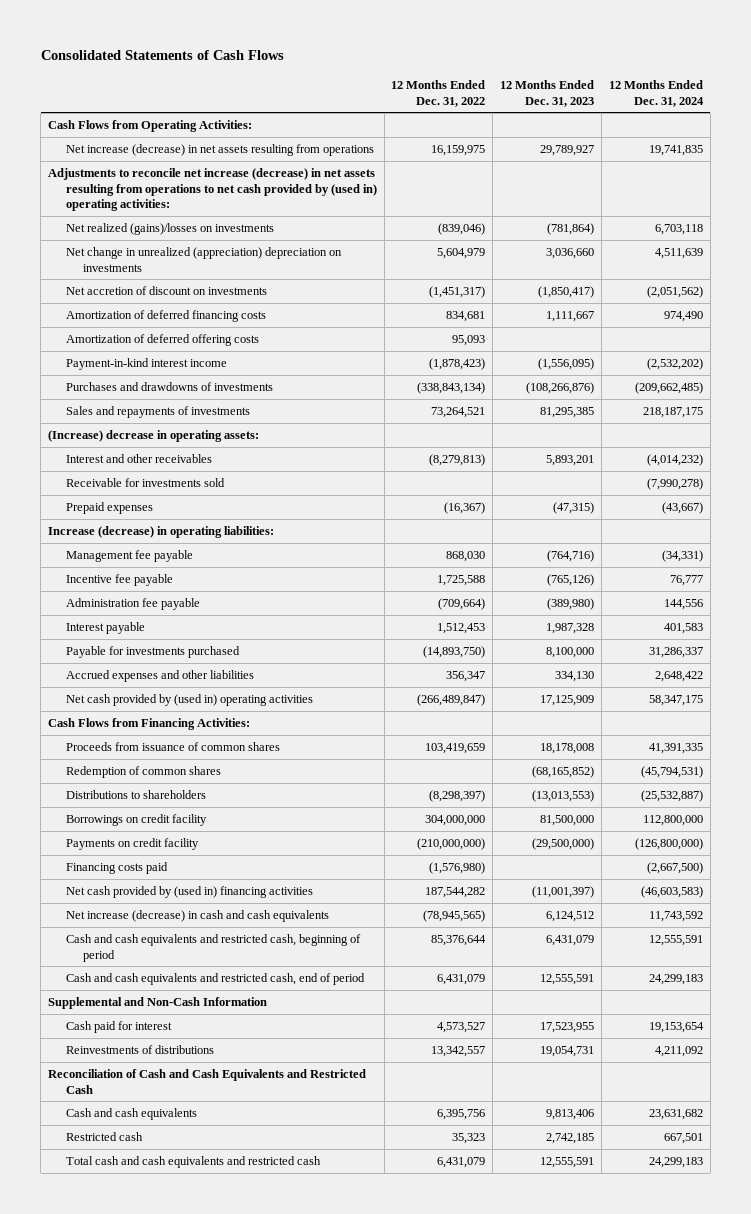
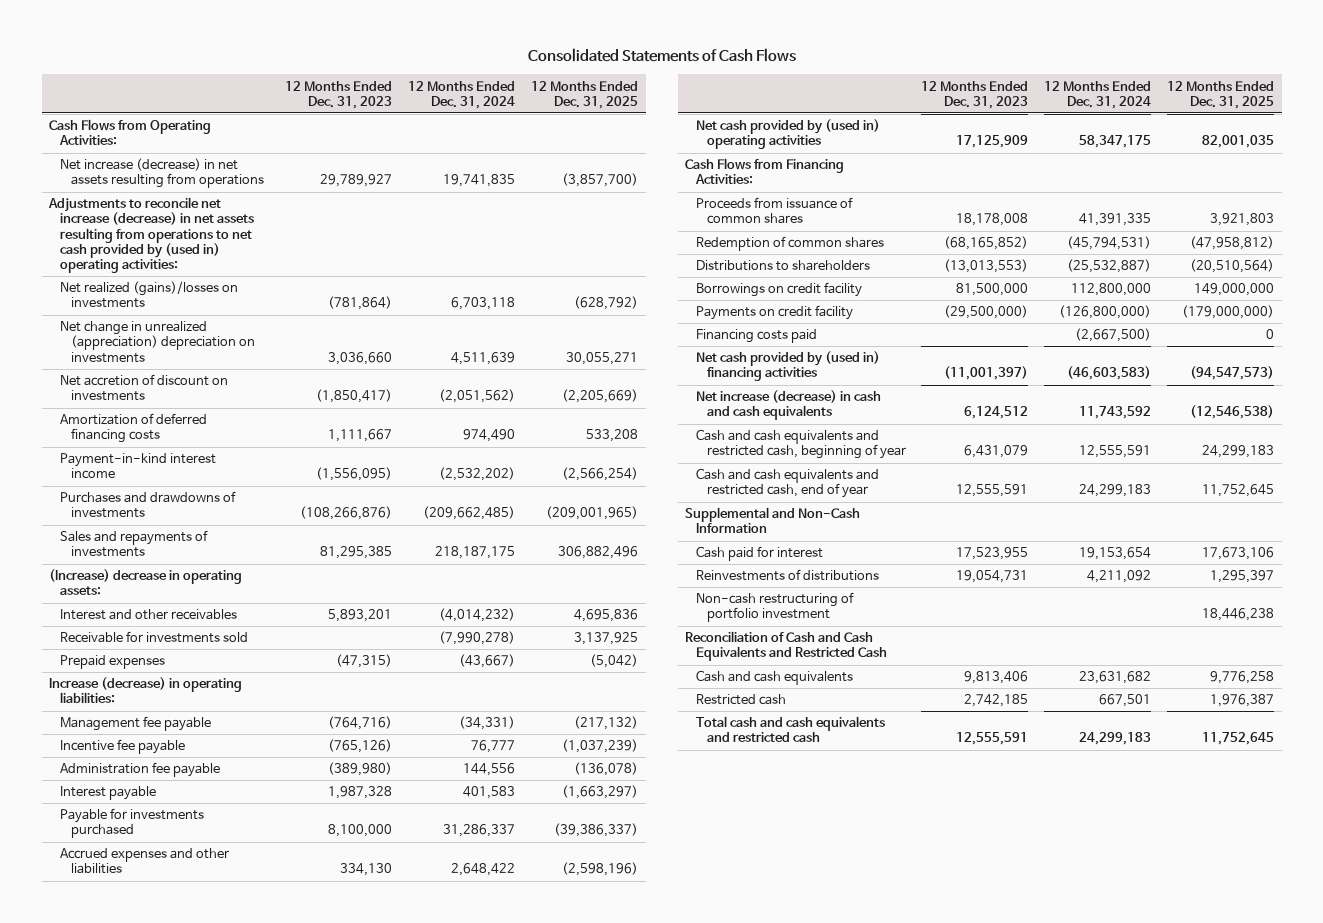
- | 12 Months Ended Dec. 31, 2022 | 12 Months Ended Dec. 31, 2023 | 12 Months Ended Dec. 31, 2024
+ | 12 Months Ended Dec. 31, 2023 | 12 Months Ended Dec. 31, 2024 | 12 Months Ended Dec. 31, 2025
- Amortization of deferred offering costs | 95,093 | |
- Cash and cash equivalents and restricted cash, beginning of period | 85,376,644 | 6,431,079 | 12,555,591
- Cash and cash equivalents and restricted cash, end of period | 6,431,079 | 12,555,591 | 24,299,183
+ Cash and cash equivalents and restricted cash, beginning of year | 6,431,079 | 12,555,591 | 24,299,183
+ Cash and cash equivalents and restricted cash, end of year | 12,555,591 | 24,299,183 | 11,752,645
+ Non-cash restructuring of portfolio investment | | | 18,446,238

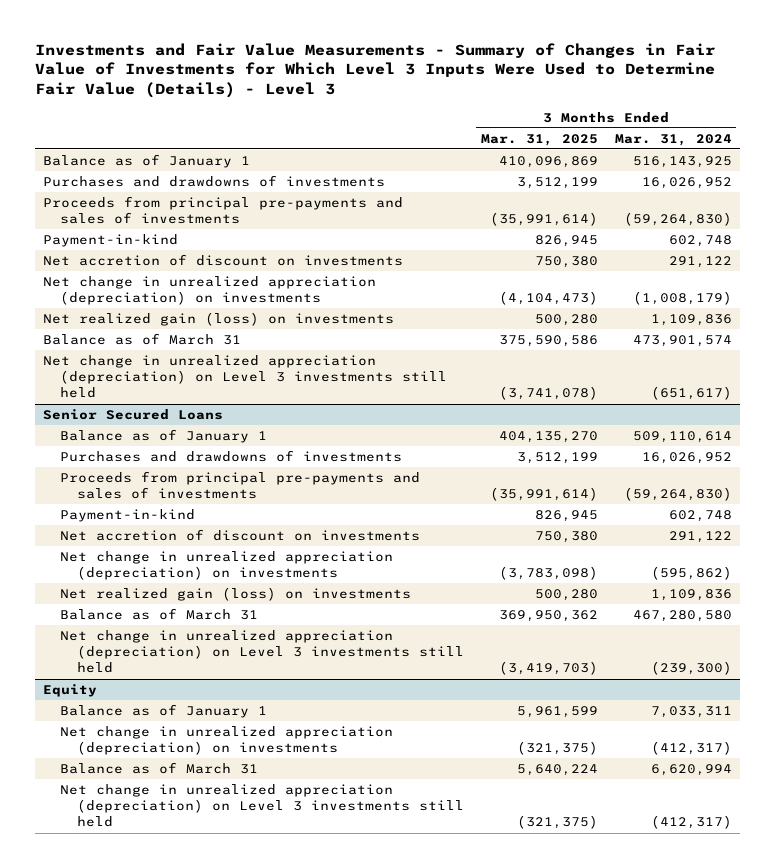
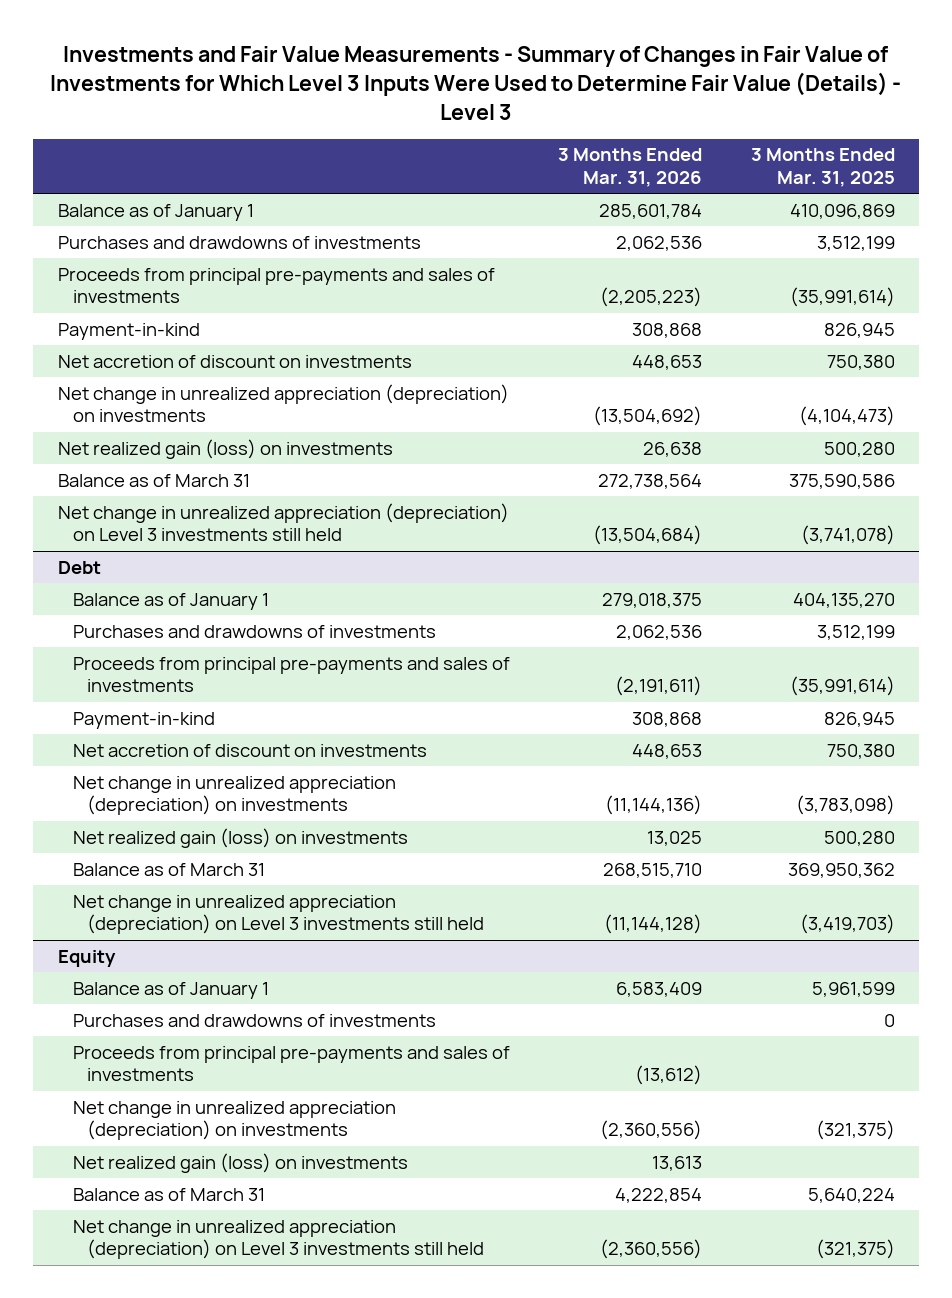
- | 3 Months Ended Mar. 31, 2025 | 3 Months Ended Mar. 31, 2024
+ | 3 Months Ended Mar. 31, 2026 | 3 Months Ended Mar. 31, 2025
- Senior Secured Loans
+ Debt
@ Equity
+ Purchases and drawdowns of investments | | 0
+ Proceeds from principal pre-payments and sales of investments | (13,612) |
+ Net realized gain (loss) on investments | 13,613 |

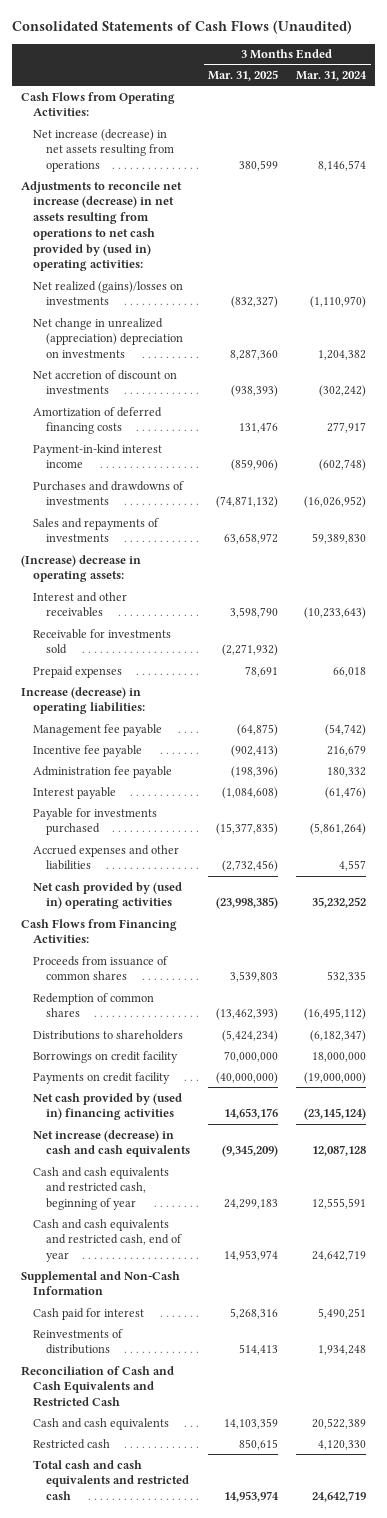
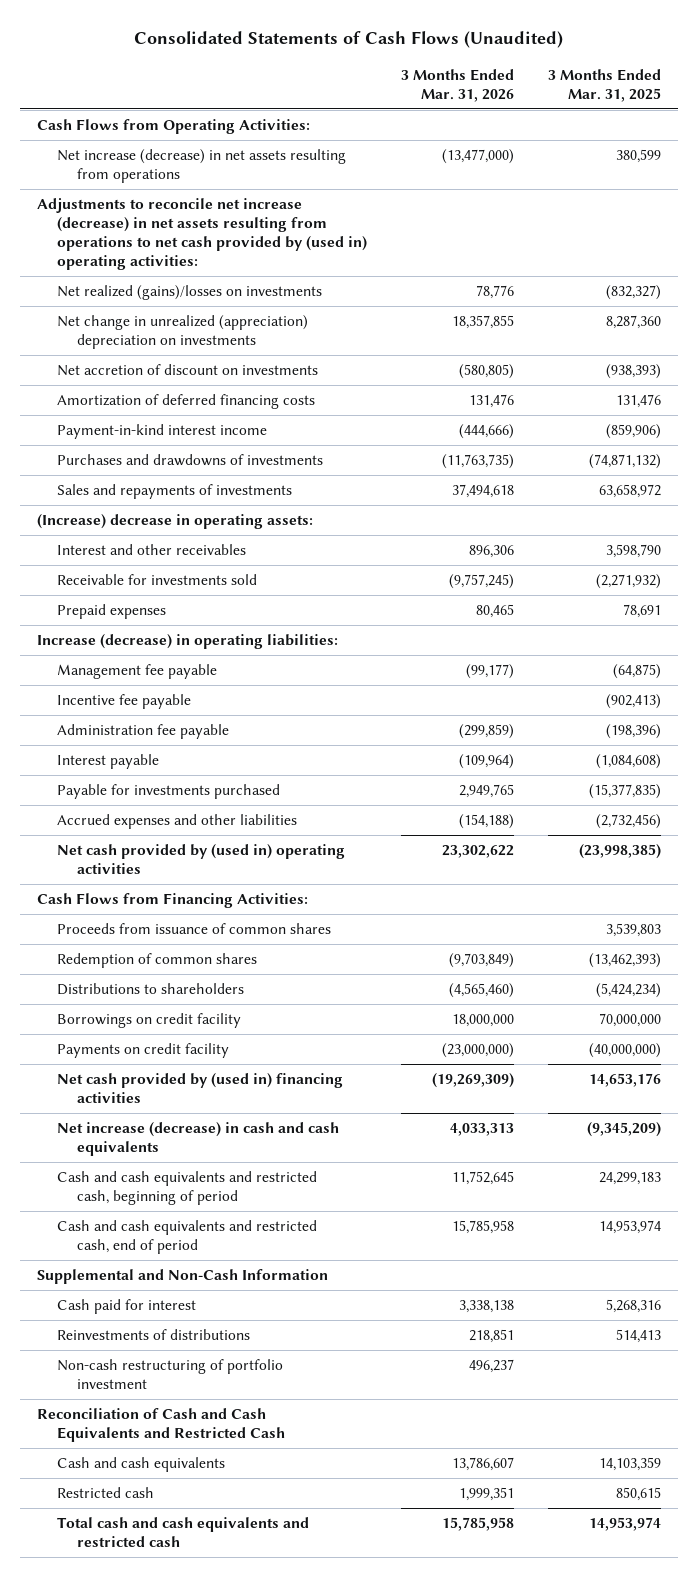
- | 3 Months Ended Mar. 31, 2025 | 3 Months Ended Mar. 31, 2024
+ | 3 Months Ended Mar. 31, 2026 | 3 Months Ended Mar. 31, 2025
- Cash and cash equivalents and restricted cash, beginning of year | 24,299,183 | 12,555,591
- Cash and cash equivalents and restricted cash, end of year | 14,953,974 | 24,642,719
+ Cash and cash equivalents and restricted cash, beginning of period | 11,752,645 | 24,299,183
+ Cash and cash equivalents and restricted cash, end of period | 15,785,958 | 14,953,974
+ Non-cash restructuring of portfolio investment | 496,237 |

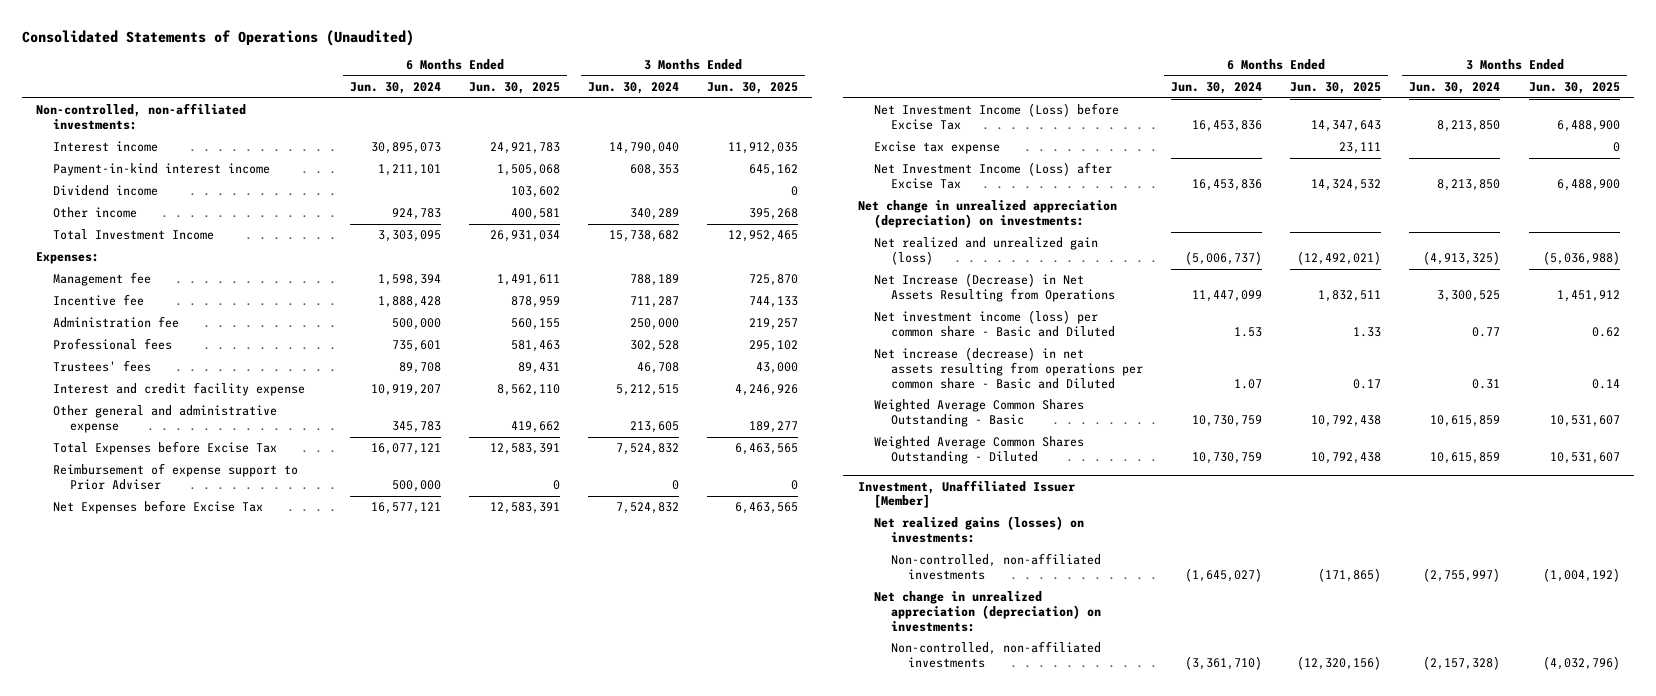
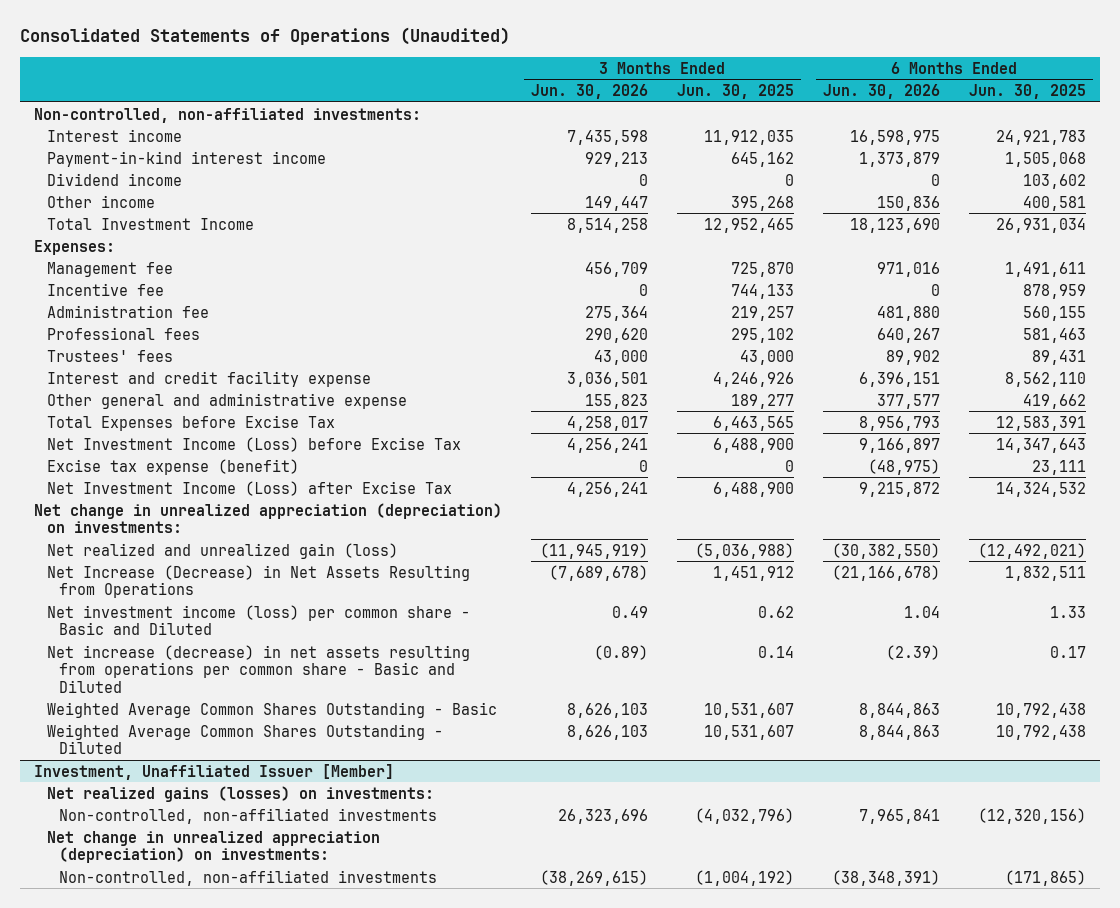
- | 6 Months Ended Jun. 30, 2024 | 6 Months Ended Jun. 30, 2025 | 3 Months Ended Jun. 30, 2024 | 3 Months Ended Jun. 30, 2025
+ | 3 Months Ended Jun. 30, 2026 | 3 Months Ended Jun. 30, 2025 | 6 Months Ended Jun. 30, 2026 | 6 Months Ended Jun. 30, 2025
- Reimbursement of expense support to Prior Adviser | 500,000 | 0 | 0 | 0
- Net Expenses before Excise Tax | 16,577,121 | 12,583,391 | 7,524,832 | 6,463,565
- Excise tax expense | | 23,111 | | 0
+ Excise tax expense (benefit) | 0 | 0 | (48,975) | 23,111
@ Investment, Unaffiliated Issuer [Member]
moved down: Net change in unrealized appreciation (depreciation) on investments:
moved down: Non-controlled, non-affiliated investments | (38,269,615) | (1,004,192) | (38,348,391) | (171,865)

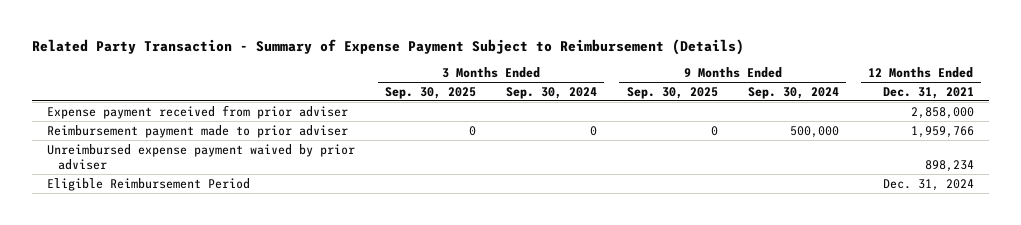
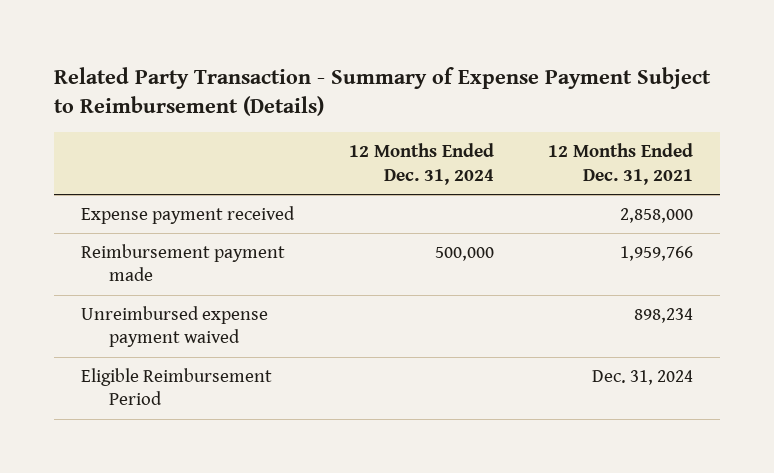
- | 3 Months Ended Sep. 30, 2025 | 3 Months Ended Sep. 30, 2024 | 9 Months Ended Sep. 30, 2025 | 9 Months Ended Sep. 30, 2024 | 12 Months Ended Dec. 31, 2021
+ | 12 Months Ended Dec. 31, 2024 | 12 Months Ended Dec. 31, 2021
- Expense payment received from prior adviser | | | | | 2,858,000
- Reimbursement payment made to prior adviser | 0 | 0 | 0 | 500,000 | 1,959,766
- Unreimbursed expense payment waived by prior adviser | | | | | 898,234
+ Expense payment received | | 2,858,000
+ Reimbursement payment made | 500,000 | 1,959,766
+ Unreimbursed expense payment waived | | 898,234

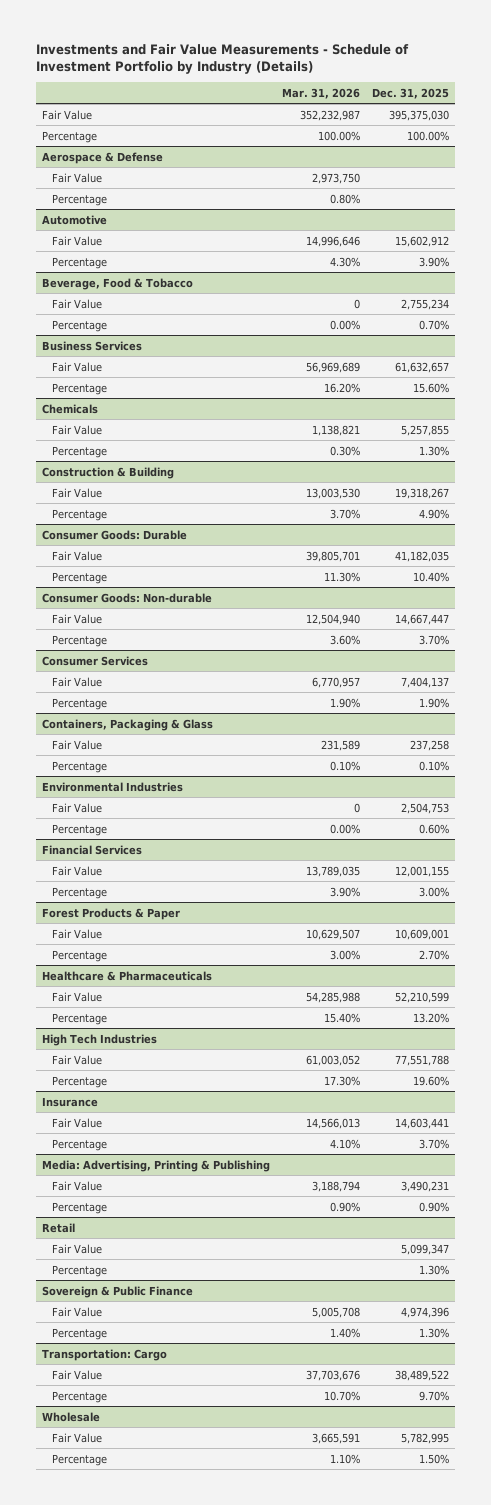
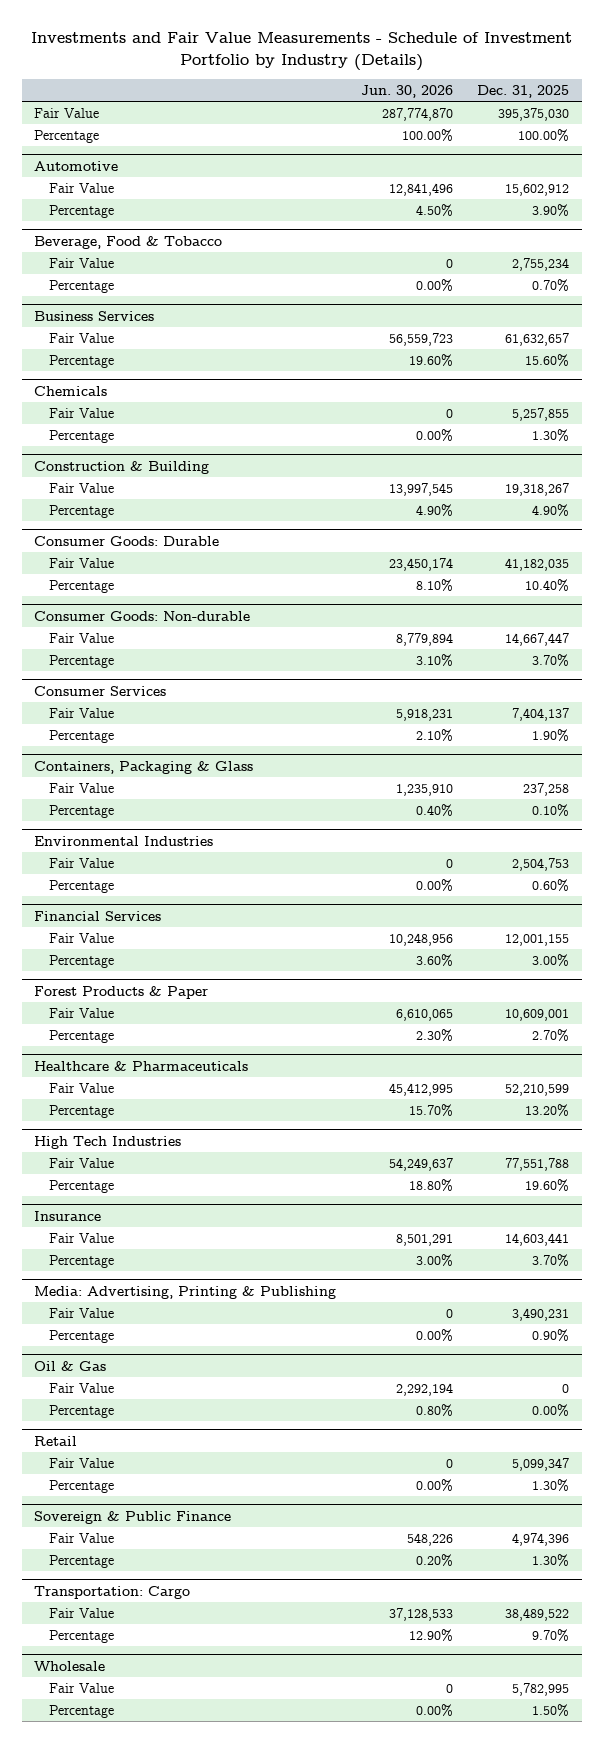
- | Mar. 31, 2026 | Dec. 31, 2025
+ | Jun. 30, 2026 | Dec. 31, 2025
- Aerospace & Defense
- Fair Value | 2,973,750 |
- Percentage | 0.80% |
+ Oil & Gas
+ Fair Value | 2,292,194 | 0
+ Percentage | 0.80% | 0.00%

